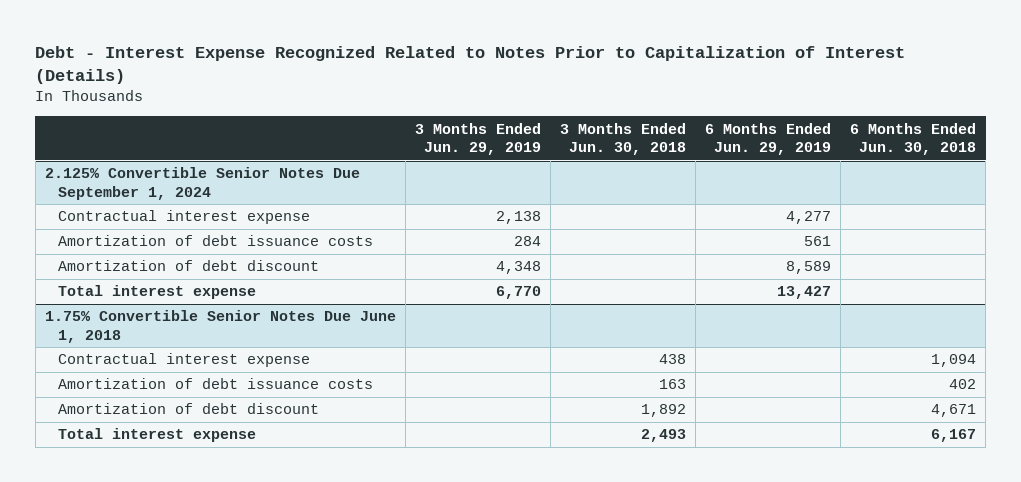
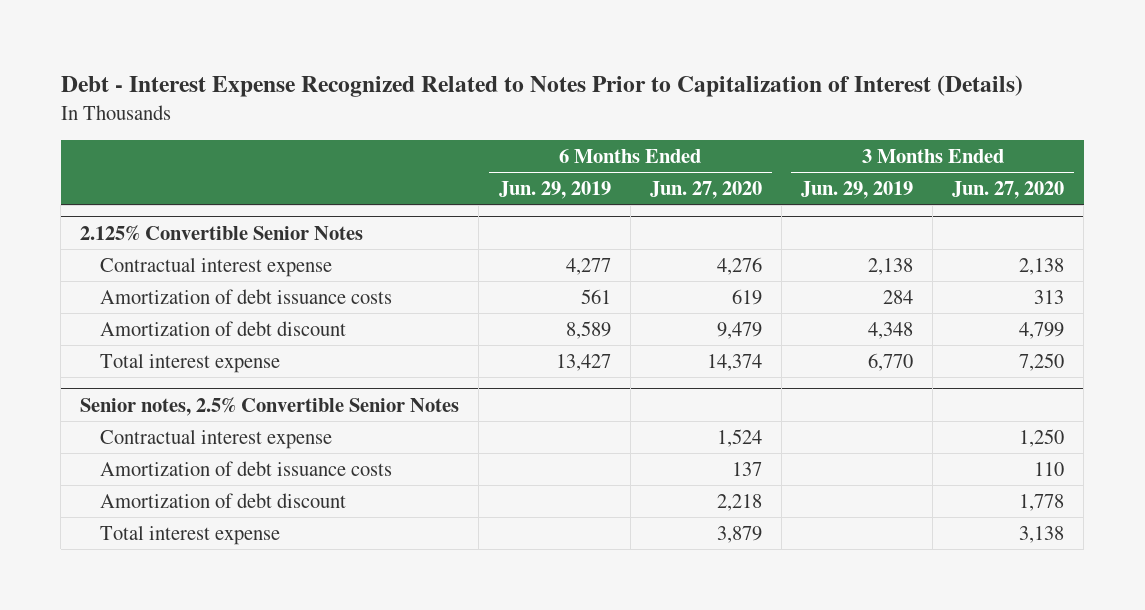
- | 3 Months Ended Jun. 29, 2019 | 3 Months Ended Jun. 30, 2018 | 6 Months Ended Jun. 29, 2019 | 6 Months Ended Jun. 30, 2018
+ | 6 Months Ended Jun. 29, 2019 | 6 Months Ended Jun. 27, 2020 | 3 Months Ended Jun. 29, 2019 | 3 Months Ended Jun. 27, 2020
- 2.125% Convertible Senior Notes Due September 1, 2024
+ 2.125% Convertible Senior Notes
- 1.75% Convertible Senior Notes Due June 1, 2018
- Contractual interest expense | | 438 | | 1,094
- Amortization of debt issuance costs | | 163 | | 402
- Amortization of debt discount | | 1,892 | | 4,671
- Total interest expense | | 2,493 | | 6,167
+ Senior notes, 2.5% Convertible Senior Notes
+ Contractual interest expense | | 1,524 | | 1,250
+ Amortization of debt issuance costs | | 137 | | 110
+ Amortization of debt discount | | 2,218 | | 1,778
+ Total interest expense | | 3,879 | | 3,138

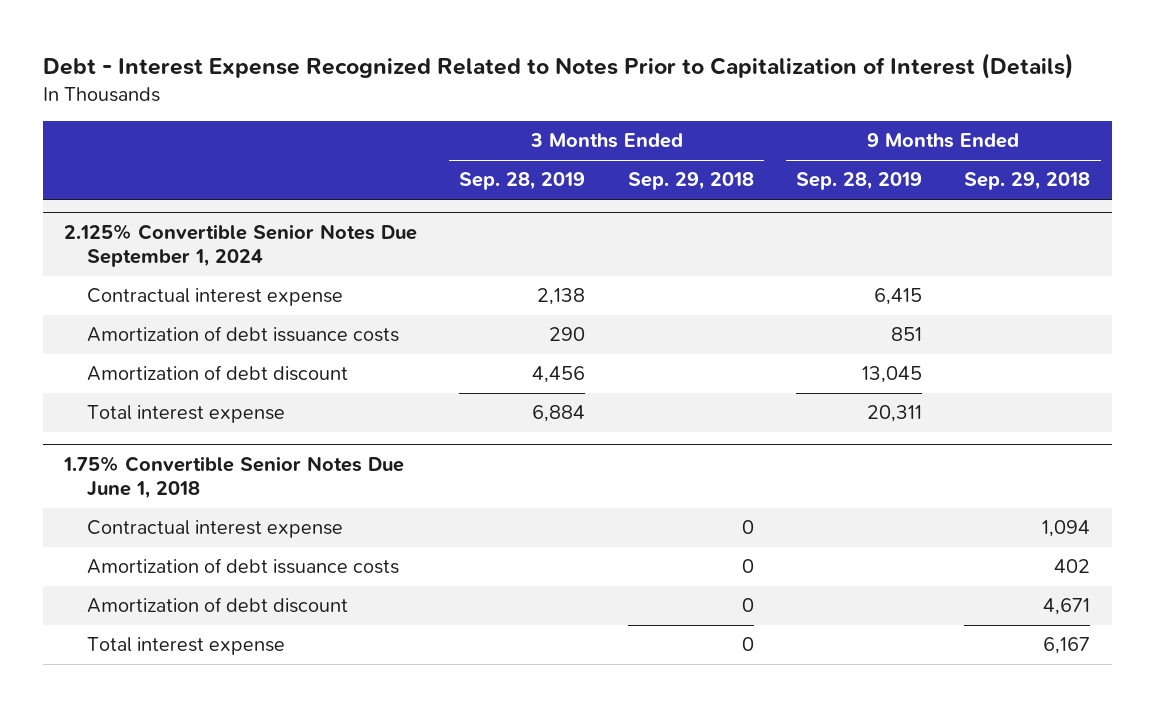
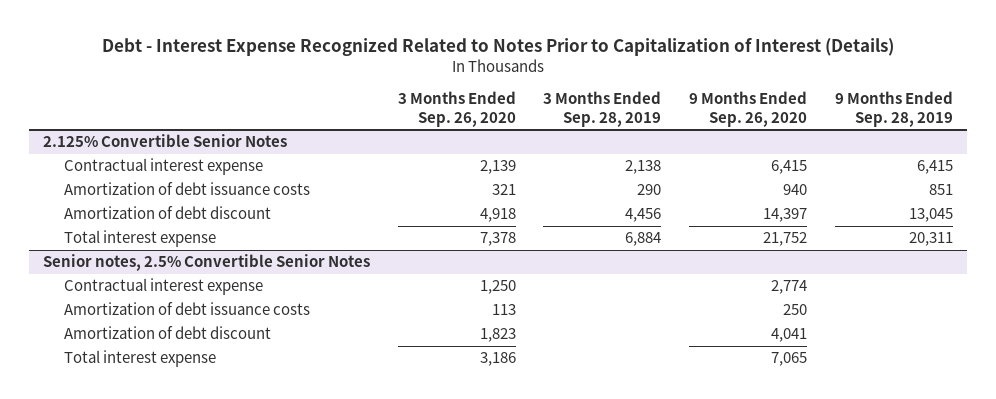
- | 3 Months Ended Sep. 28, 2019 | 3 Months Ended Sep. 29, 2018 | 9 Months Ended Sep. 28, 2019 | 9 Months Ended Sep. 29, 2018
+ | 3 Months Ended Sep. 26, 2020 | 3 Months Ended Sep. 28, 2019 | 9 Months Ended Sep. 26, 2020 | 9 Months Ended Sep. 28, 2019
- 2.125% Convertible Senior Notes Due September 1, 2024
+ 2.125% Convertible Senior Notes
- 1.75% Convertible Senior Notes Due June 1, 2018
- Contractual interest expense | | 0 | | 1,094
- Amortization of debt issuance costs | | 0 | | 402
- Amortization of debt discount | | 0 | | 4,671
- Total interest expense | | 0 | | 6,167
+ Senior notes, 2.5% Convertible Senior Notes
+ Contractual interest expense | 1,250 | | 2,774 |
+ Amortization of debt issuance costs | 113 | | 250 |
+ Amortization of debt discount | 1,823 | | 4,041 |
+ Total interest expense | 3,186 | | 7,065 |

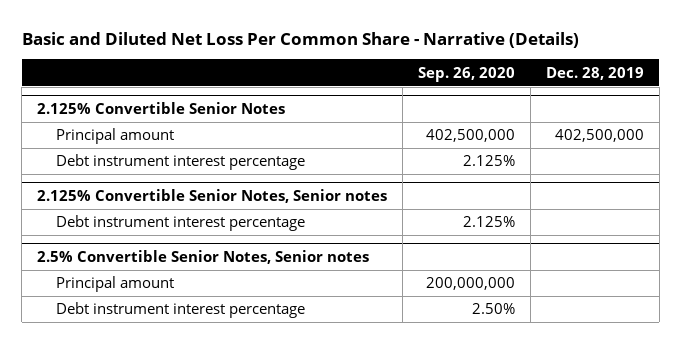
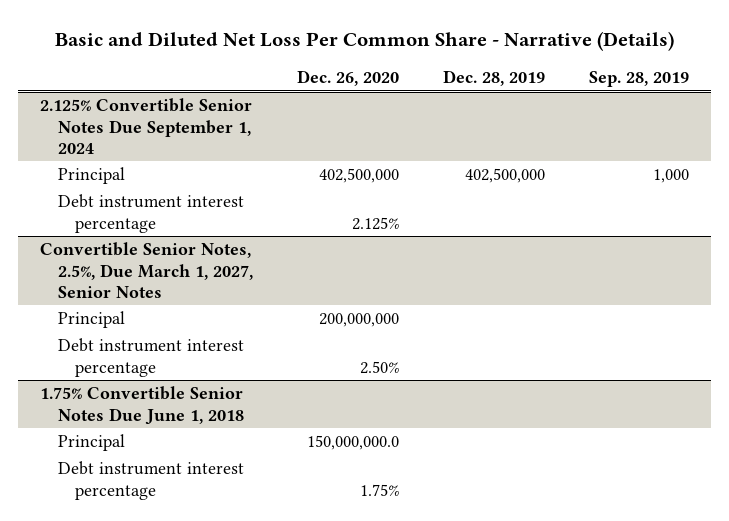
- | Sep. 26, 2020 | Dec. 28, 2019
+ | Dec. 26, 2020 | Dec. 28, 2019 | Sep. 28, 2019
- 2.125% Convertible Senior Notes
- Principal amount | 402,500,000 | 402,500,000
+ 2.125% Convertible Senior Notes Due September 1, 2024
+ Principal | 402,500,000 | 402,500,000 | 1,000
- 2.125% Convertible Senior Notes, Senior notes
- Debt instrument interest percentage | 2.125% |
- 2.5% Convertible Senior Notes, Senior notes
- Principal amount | 200,000,000 |
+ Convertible Senior Notes, 2.5%, Due March 1, 2027, Senior Notes
+ Principal | 200,000,000 | |
+ 1.75% Convertible Senior Notes Due June 1, 2018
+ Principal | 150,000,000.0 | |
+ Debt instrument interest percentage | 1.75% | |

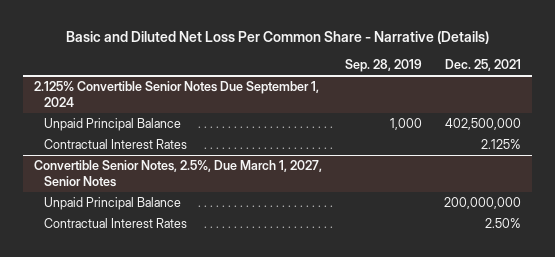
- | Dec. 26, 2020 | Dec. 28, 2019 | Sep. 28, 2019
+ | Sep. 28, 2019 | Dec. 25, 2021
@ 2.125% Convertible Senior Notes Due September 1, 2024
- Principal | 402,500,000 | 402,500,000 | 1,000
- Debt instrument interest percentage | 2.125% | |
+ Unpaid Principal Balance | 1,000 | 402,500,000
+ Contractual Interest Rates | | 2.125%
@ Convertible Senior Notes, 2.5%, Due March 1, 2027, Senior Notes
- Principal | 200,000,000 | |
- Debt instrument interest percentage | 2.50% | |
- 1.75% Convertible Senior Notes Due June 1, 2018
- Principal | 150,000,000.0 | |
- Debt instrument interest percentage | 1.75% | |
@ Convertible Senior Notes, 2.5%, Due March 1, 2027, Senior Notes
+ Unpaid Principal Balance | | 200,000,000
+ Contractual Interest Rates | | 2.50%

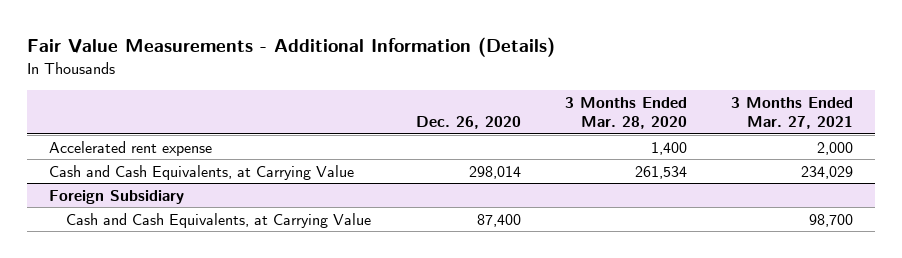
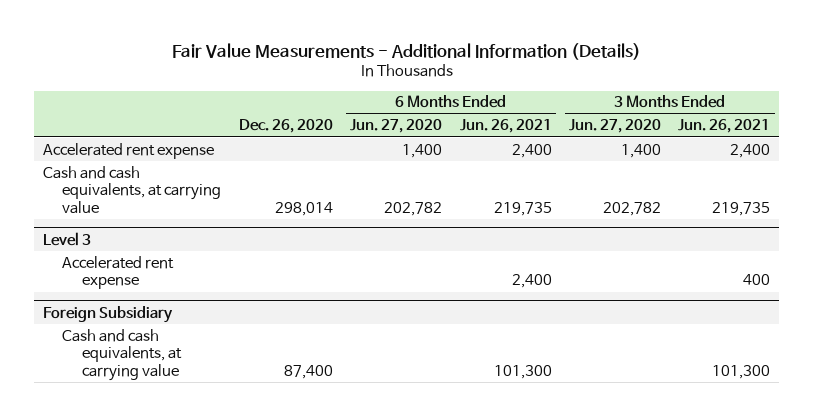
- | Dec. 26, 2020 | 3 Months Ended Mar. 28, 2020 | 3 Months Ended Mar. 27, 2021
+ | Dec. 26, 2020 | 6 Months Ended Jun. 27, 2020 | 6 Months Ended Jun. 26, 2021 | 3 Months Ended Jun. 27, 2020 | 3 Months Ended Jun. 26, 2021
- Cash and Cash Equivalents, at Carrying Value | 298,014 | 261,534 | 234,029
+ Cash and cash equivalents, at carrying value | 298,014 | 202,782 | 219,735 | 202,782 | 219,735
+ Level 3
+ Accelerated rent expense | | | 2,400 | | 400
@ Foreign Subsidiary
- Cash and Cash Equivalents, at Carrying Value | 87,400 | | 98,700
+ Cash and cash equivalents, at carrying value | 87,400 | | 101,300 | | 101,300

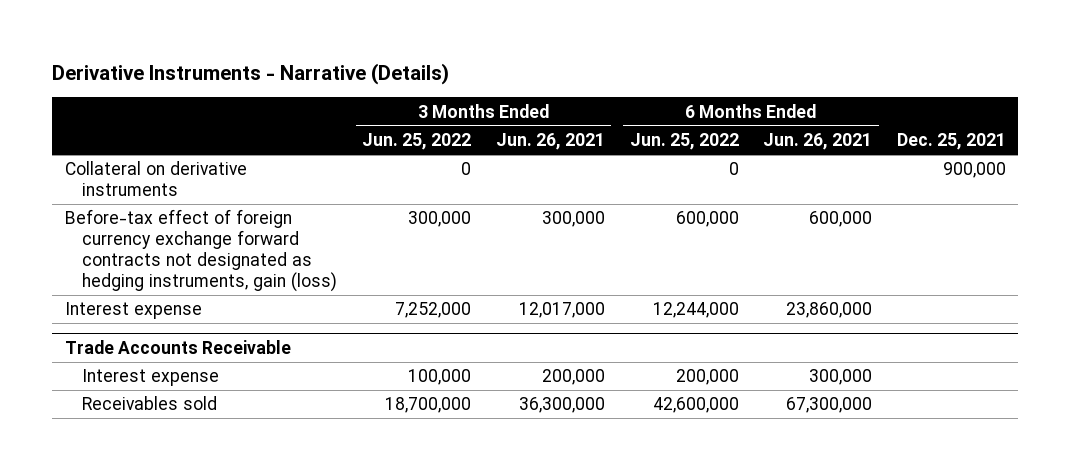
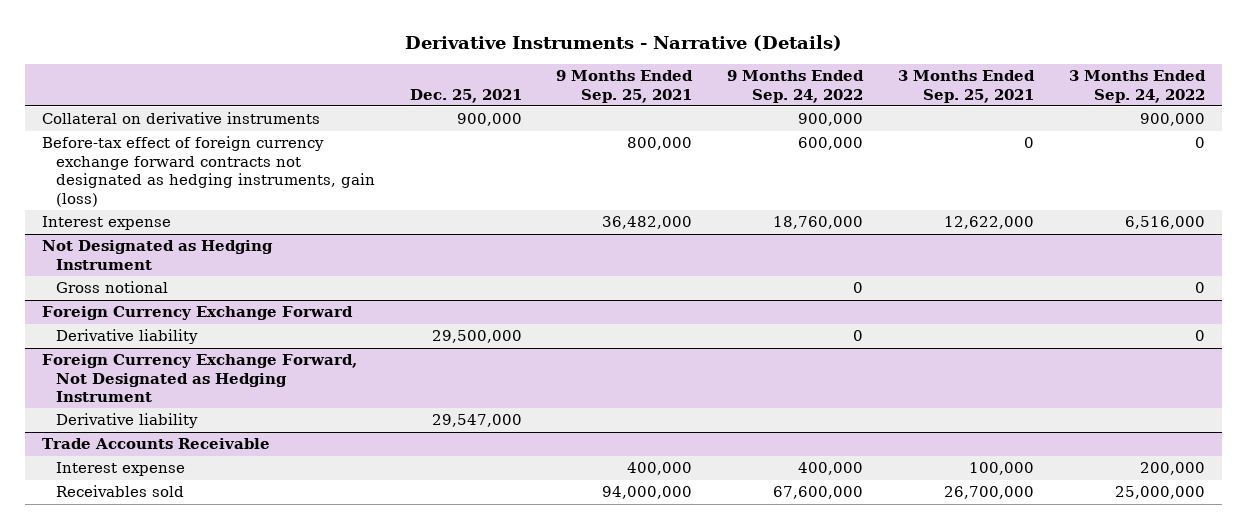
- | 3 Months Ended Jun. 25, 2022 | 3 Months Ended Jun. 26, 2021 | 6 Months Ended Jun. 25, 2022 | 6 Months Ended Jun. 26, 2021 | Dec. 25, 2021
+ | Dec. 25, 2021 | 9 Months Ended Sep. 25, 2021 | 9 Months Ended Sep. 24, 2022 | 3 Months Ended Sep. 25, 2021 | 3 Months Ended Sep. 24, 2022
+ Not Designated as Hedging Instrument
+ Gross notional | | | 0 | | 0
+ Foreign Currency Exchange Forward
+ Derivative liability | 29,500,000 | | 0 | | 0
+ Foreign Currency Exchange Forward, Not Designated as Hedging Instrument
+ Derivative liability | 29,547,000 | | | |

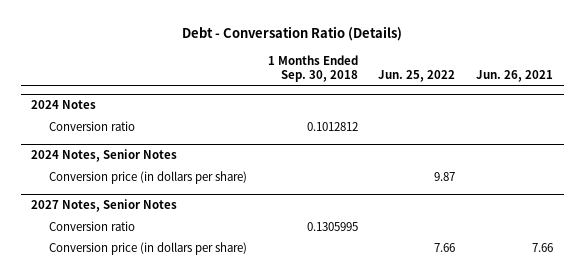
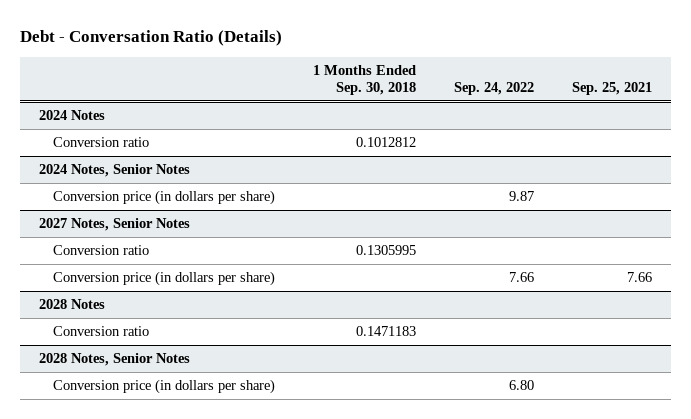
- | 1 Months Ended Sep. 30, 2018 | Jun. 25, 2022 | Jun. 26, 2021
+ | 1 Months Ended Sep. 30, 2018 | Sep. 24, 2022 | Sep. 25, 2021
+ 2028 Notes
+ Conversion ratio | 0.1471183 | |
+ 2028 Notes, Senior Notes
+ Conversion price (in dollars per share) | | 6.80 |

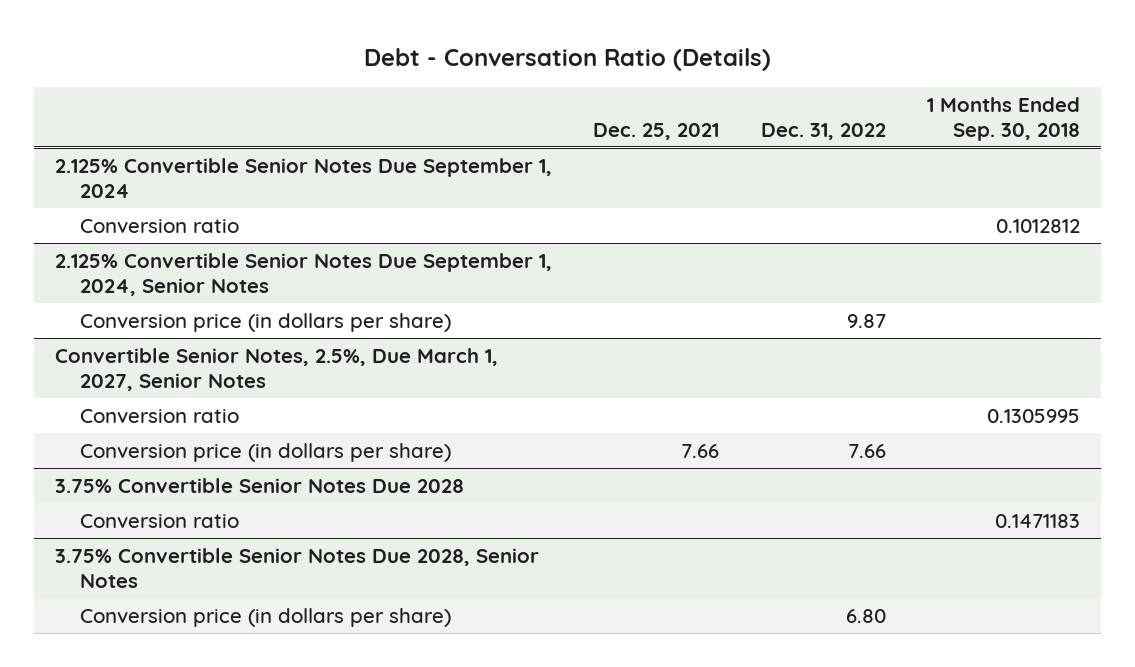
- | 1 Months Ended Sep. 30, 2018 | Sep. 24, 2022 | Sep. 25, 2021
+ | Dec. 25, 2021 | Dec. 31, 2022 | 1 Months Ended Sep. 30, 2018
- 2024 Notes
+ 2.125% Convertible Senior Notes Due September 1, 2024
- 2024 Notes, Senior Notes
+ 2.125% Convertible Senior Notes Due September 1, 2024, Senior Notes
- 2027 Notes, Senior Notes
+ Convertible Senior Notes, 2.5%, Due March 1, 2027, Senior Notes
- 2028 Notes
+ 3.75% Convertible Senior Notes Due 2028
- 2028 Notes, Senior Notes
+ 3.75% Convertible Senior Notes Due 2028, Senior Notes

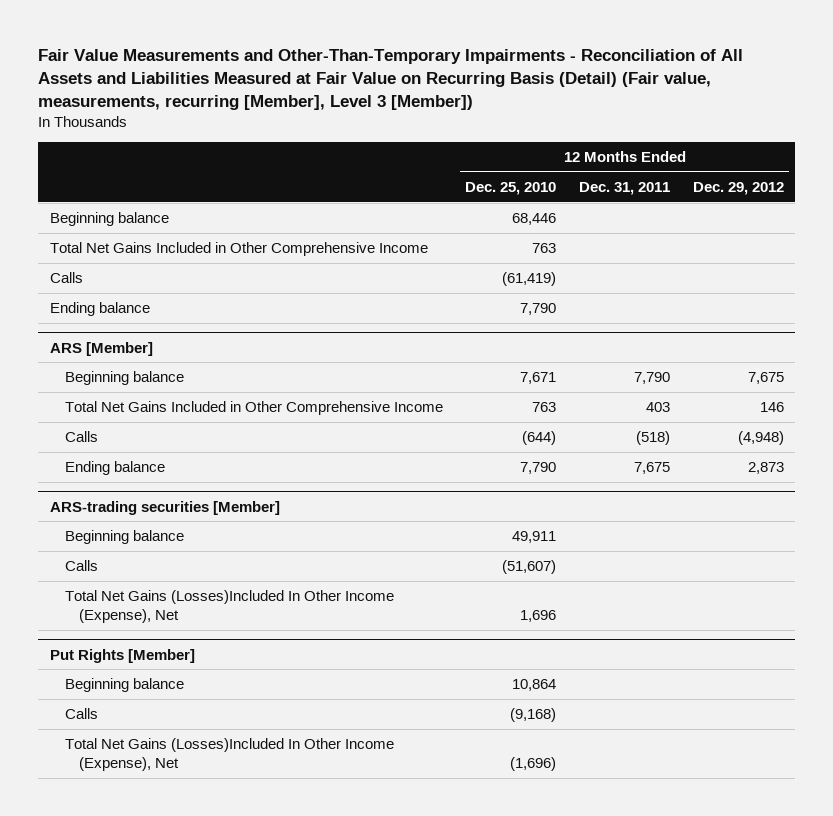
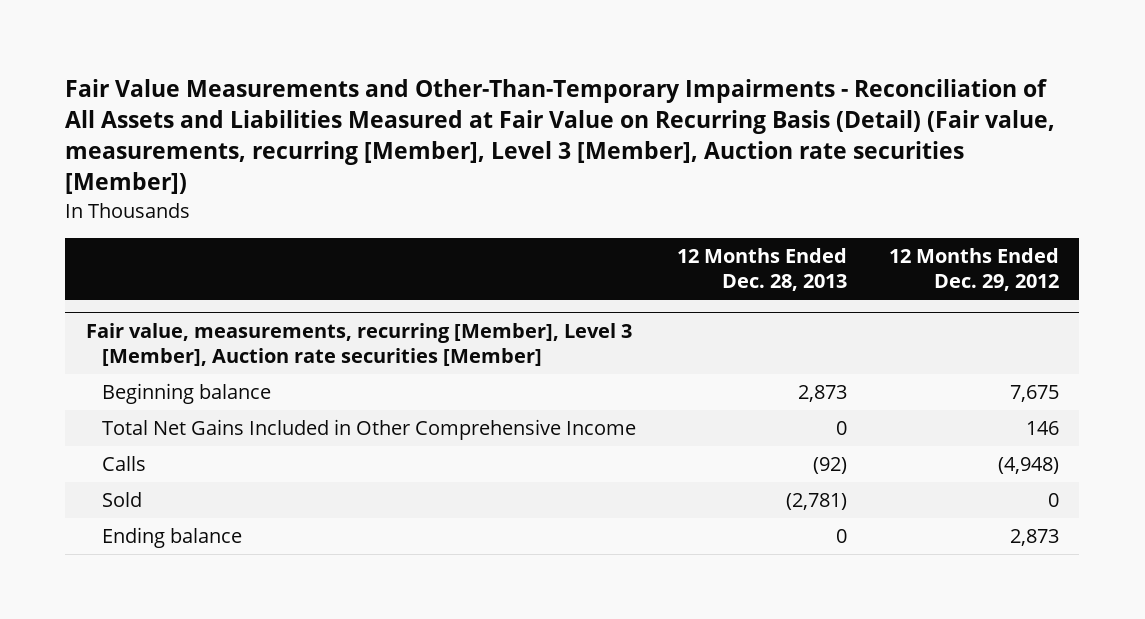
- Fair Value Measurements and Other-Than-Temporary Impairments - Reconciliation of All Assets and Liabilities Measured at Fair Value on Recurring Basis (Detail) (Fair value, measurements, recurring [Member], Level 3 [Member])
+ Fair Value Measurements and Other-Than-Temporary Impairments - Reconciliation of All Assets and Liabilities Measured at Fair Value on Recurring Basis (Detail) (Fair value, measurements, recurring [Member], Level 3 [Member], Auction rate securities [Member])
- | 12 Months Ended Dec. 25, 2010 | 12 Months Ended Dec. 31, 2011 | 12 Months Ended Dec. 29, 2012
+ | 12 Months Ended Dec. 28, 2013 | 12 Months Ended Dec. 29, 2012
- Beginning balance | 68,446 | |
- Total Net Gains Included in Other Comprehensive Income | 763 | |
- Calls | (61,419) | |
- Ending balance | 7,790 | |
- ARS [Member]
+ Fair value, measurements, recurring [Member], Level 3 [Member], Auction rate securities [Member]
+ Sold | (2,781) | 0
- ARS-trading securities [Member]
- Beginning balance | 49,911 | |
- Calls | (51,607) | |
- Total Net Gains (Losses)Included In Other Income (Expense), Net | 1,696 | |
- Put Rights [Member]
- Beginning balance | 10,864 | |
- Calls | (9,168) | |
- Total Net Gains (Losses)Included In Other Income (Expense), Net | (1,696) | |

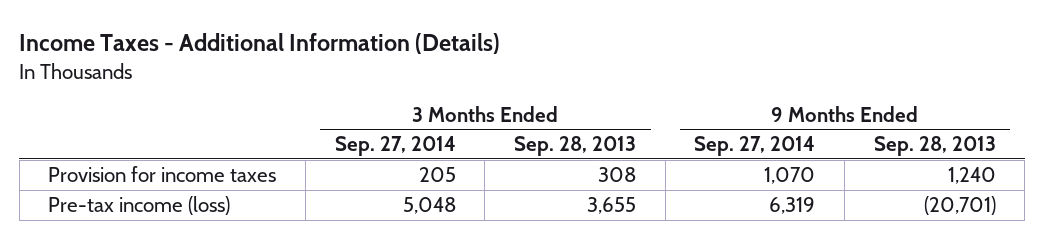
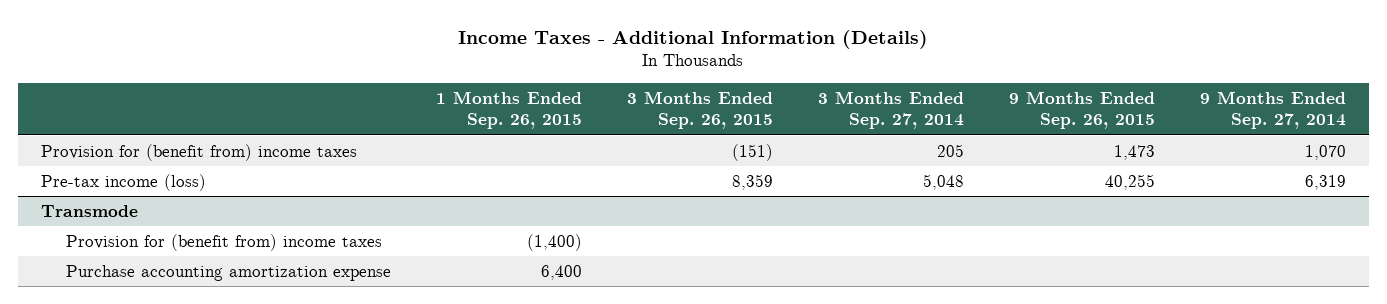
- | 3 Months Ended Sep. 27, 2014 | 3 Months Ended Sep. 28, 2013 | 9 Months Ended Sep. 27, 2014 | 9 Months Ended Sep. 28, 2013
+ | 1 Months Ended Sep. 26, 2015 | 3 Months Ended Sep. 26, 2015 | 3 Months Ended Sep. 27, 2014 | 9 Months Ended Sep. 26, 2015 | 9 Months Ended Sep. 27, 2014
- Provision for income taxes | 205 | 308 | 1,070 | 1,240
+ Provision for (benefit from) income taxes | | (151) | 205 | 1,473 | 1,070
+ Transmode
+ Provision for (benefit from) income taxes | (1,400) | | | |
+ Purchase accounting amortization expense | 6,400 | | | |

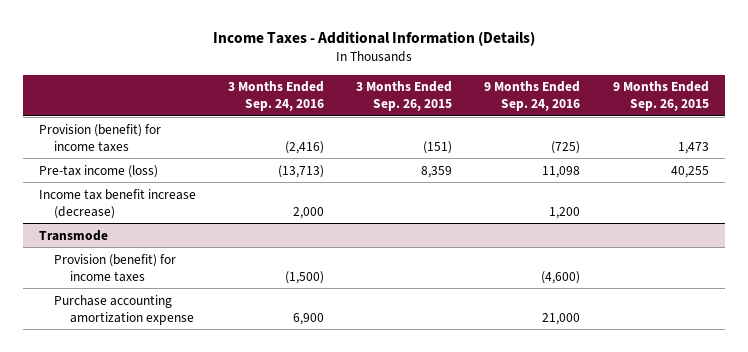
- | 1 Months Ended Sep. 26, 2015 | 3 Months Ended Sep. 26, 2015 | 3 Months Ended Sep. 27, 2014 | 9 Months Ended Sep. 26, 2015 | 9 Months Ended Sep. 27, 2014
+ | 3 Months Ended Sep. 24, 2016 | 3 Months Ended Sep. 26, 2015 | 9 Months Ended Sep. 24, 2016 | 9 Months Ended Sep. 26, 2015
- Provision for (benefit from) income taxes | | (151) | 205 | 1,473 | 1,070
+ Provision (benefit) for income taxes | (2,416) | (151) | (725) | 1,473
+ Income tax benefit increase (decrease) | 2,000 | | 1,200 |
@ Transmode
- Provision for (benefit from) income taxes | (1,400) | | | |
+ Provision (benefit) for income taxes | (1,500) | | (4,600) |

